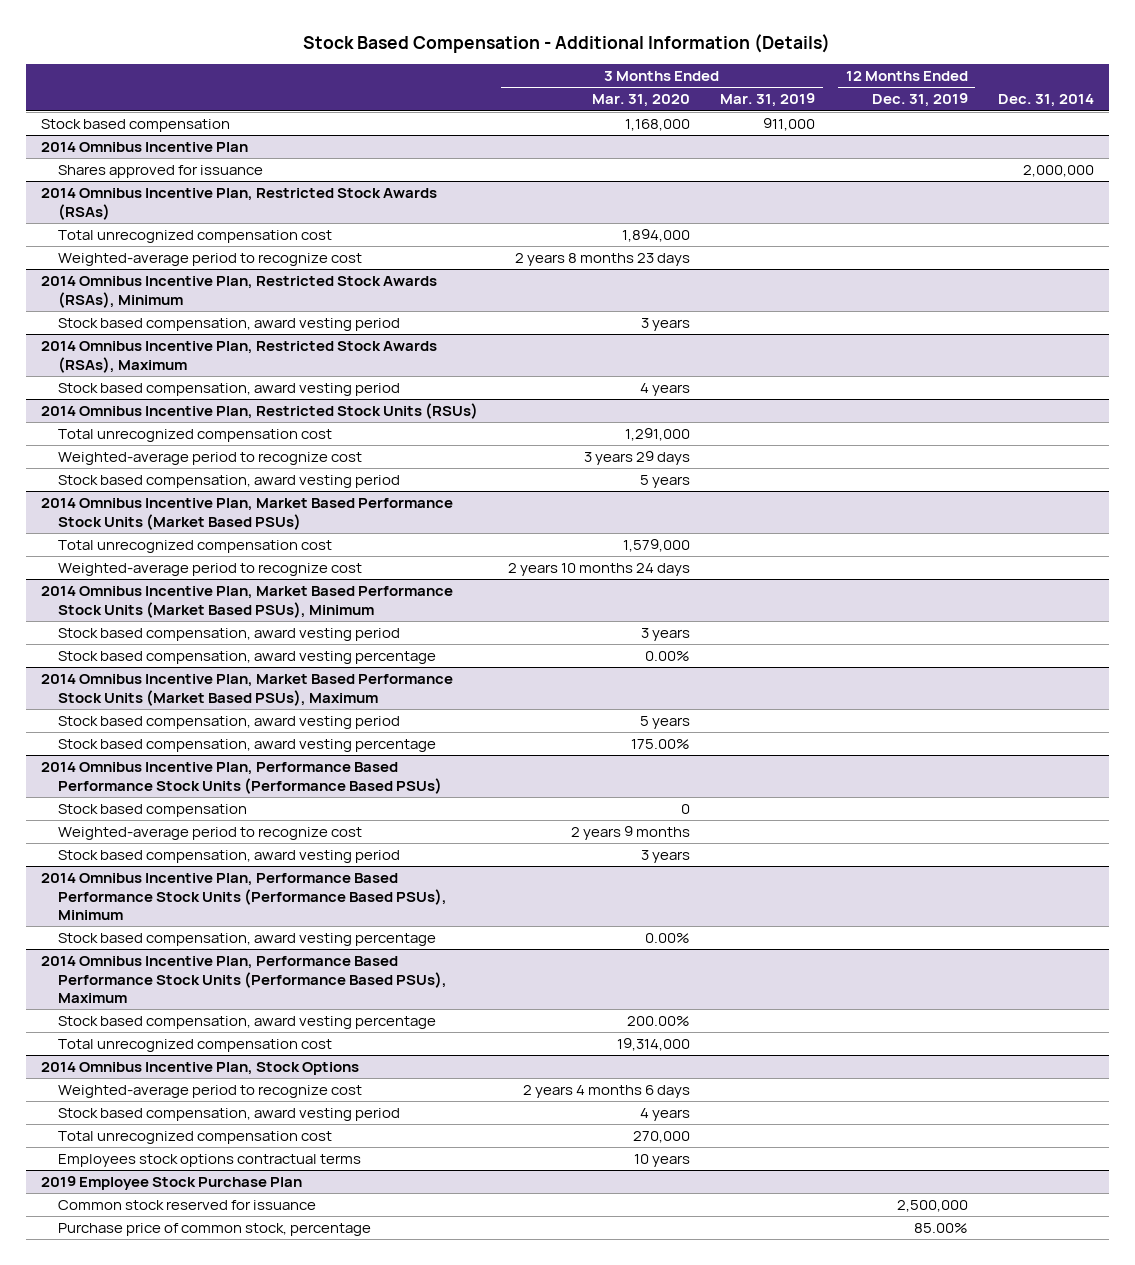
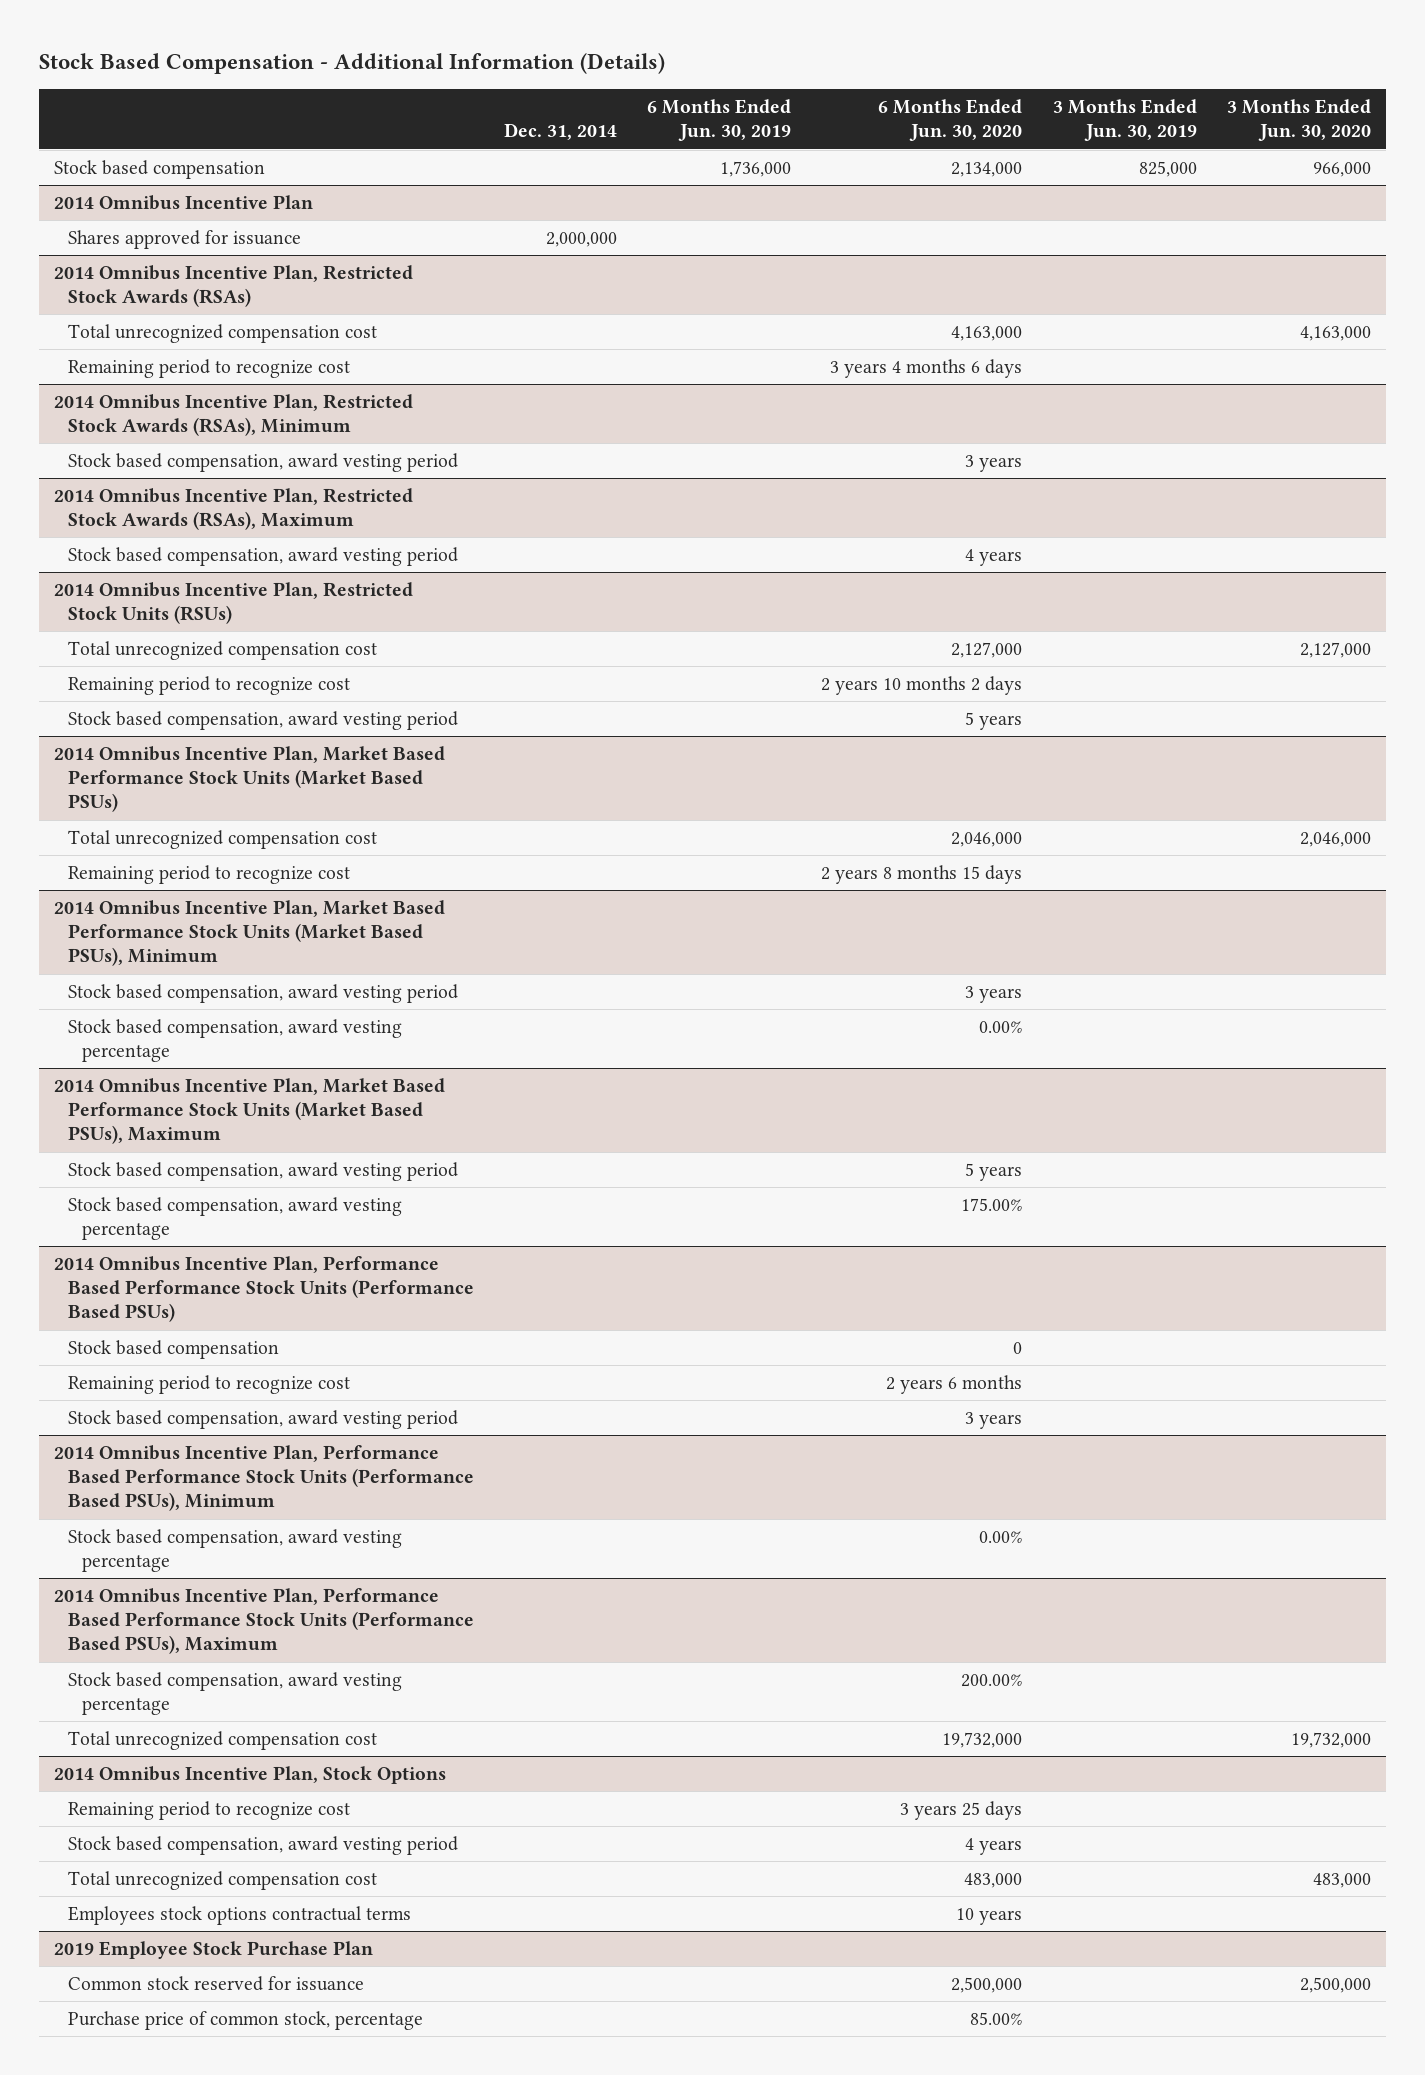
- | 3 Months Ended Mar. 31, 2020 | 3 Months Ended Mar. 31, 2019 | 12 Months Ended Dec. 31, 2019 | Dec. 31, 2014
+ | Dec. 31, 2014 | 6 Months Ended Jun. 30, 2019 | 6 Months Ended Jun. 30, 2020 | 3 Months Ended Jun. 30, 2019 | 3 Months Ended Jun. 30, 2020
@ 2014 Omnibus Incentive Plan, Restricted Stock Awards (RSAs)
- Weighted-average period to recognize cost | 2 years 8 months 23 days | | |
+ Remaining period to recognize cost | | | 3 years 4 months 6 days | |
@ 2014 Omnibus Incentive Plan, Restricted Stock Units (RSUs)
- Weighted-average period to recognize cost | 3 years 29 days | | |
+ Remaining period to recognize cost | | | 2 years 10 months 2 days | |
@ 2014 Omnibus Incentive Plan, Market Based Performance Stock Units (Market Based PSUs)
- Weighted-average period to recognize cost | 2 years 10 months 24 days | | |
+ Remaining period to recognize cost | | | 2 years 8 months 15 days | |
@ 2014 Omnibus Incentive Plan, Performance Based Performance Stock Units (Performance Based PSUs)
- Weighted-average period to recognize cost | 2 years 9 months | | |
+ Remaining period to recognize cost | | | 2 years 6 months | |
@ 2014 Omnibus Incentive Plan, Stock Options
- Weighted-average period to recognize cost | 2 years 4 months 6 days | | |
+ Remaining period to recognize cost | | | 3 years 25 days | |

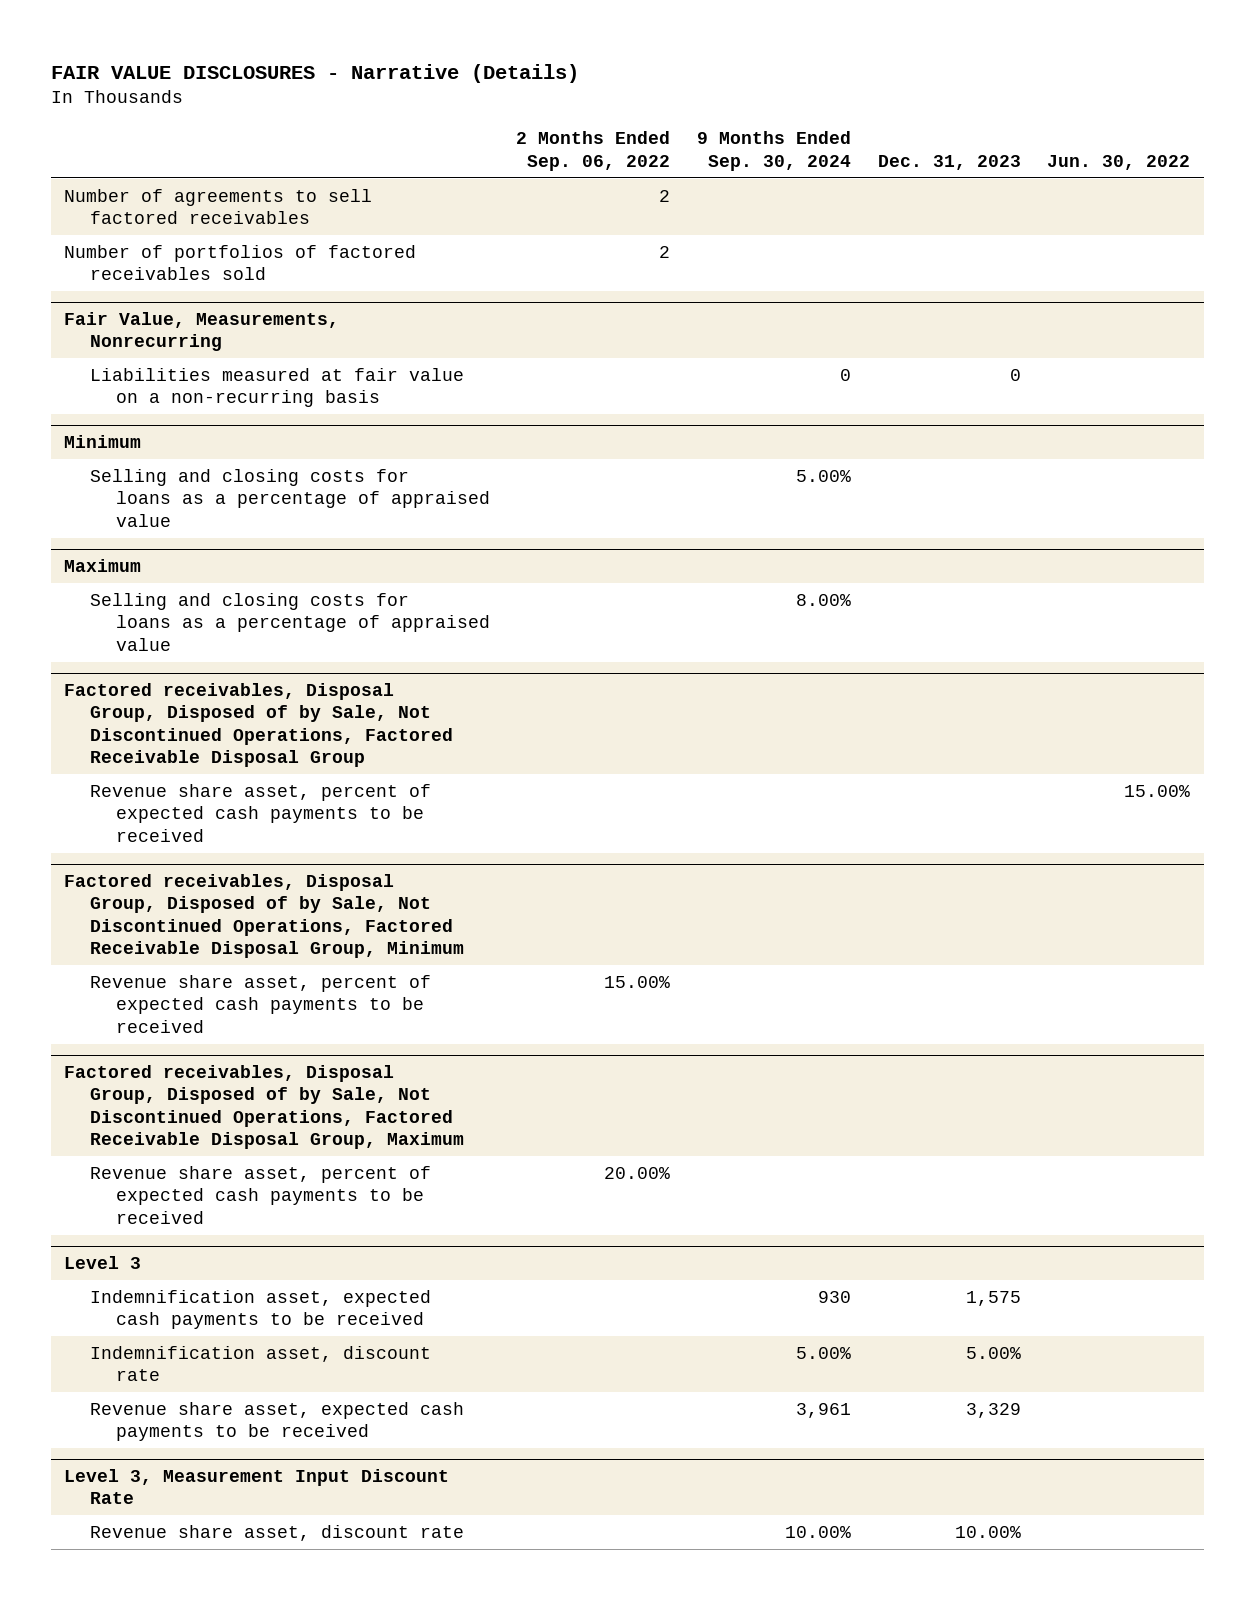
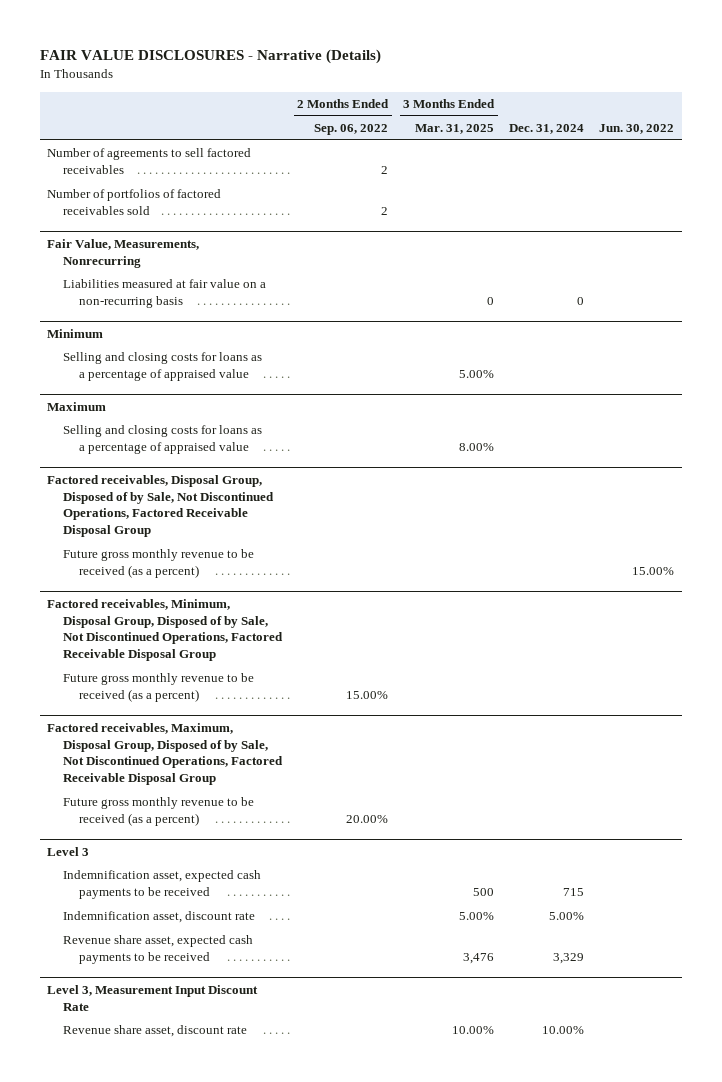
- | 2 Months Ended Sep. 06, 2022 | 9 Months Ended Sep. 30, 2024 | Dec. 31, 2023 | Jun. 30, 2022
+ | 2 Months Ended Sep. 06, 2022 | 3 Months Ended Mar. 31, 2025 | Dec. 31, 2024 | Jun. 30, 2022
@ Factored receivables, Disposal Group, Disposed of by Sale, Not Discontinued Operations, Factored Receivable Disposal Group
- Revenue share asset, percent of expected cash payments to be received | | | | 15.00%
- Factored receivables, Disposal Group, Disposed of by Sale, Not Discontinued Operations, Factored Receivable Disposal Group, Minimum
- Revenue share asset, percent of expected cash payments to be received | 15.00% | | |
- Factored receivables, Disposal Group, Disposed of by Sale, Not Discontinued Operations, Factored Receivable Disposal Group, Maximum
- Revenue share asset, percent of expected cash payments to be received | 20.00% | | |
@ Factored receivables, Disposal Group, Disposed of by Sale, Not Discontinued Operations, Factored Receivable Disposal Group
+ Future gross monthly revenue to be received (as a percent) | | | | 15.00%
+ Factored receivables, Minimum, Disposal Group, Disposed of by Sale, Not Discontinued Operations, Factored Receivable Disposal Group
+ Future gross monthly revenue to be received (as a percent) | 15.00% | | |
+ Factored receivables, Maximum, Disposal Group, Disposed of by Sale, Not Discontinued Operations, Factored Receivable Disposal Group
+ Future gross monthly revenue to be received (as a percent) | 20.00% | | |

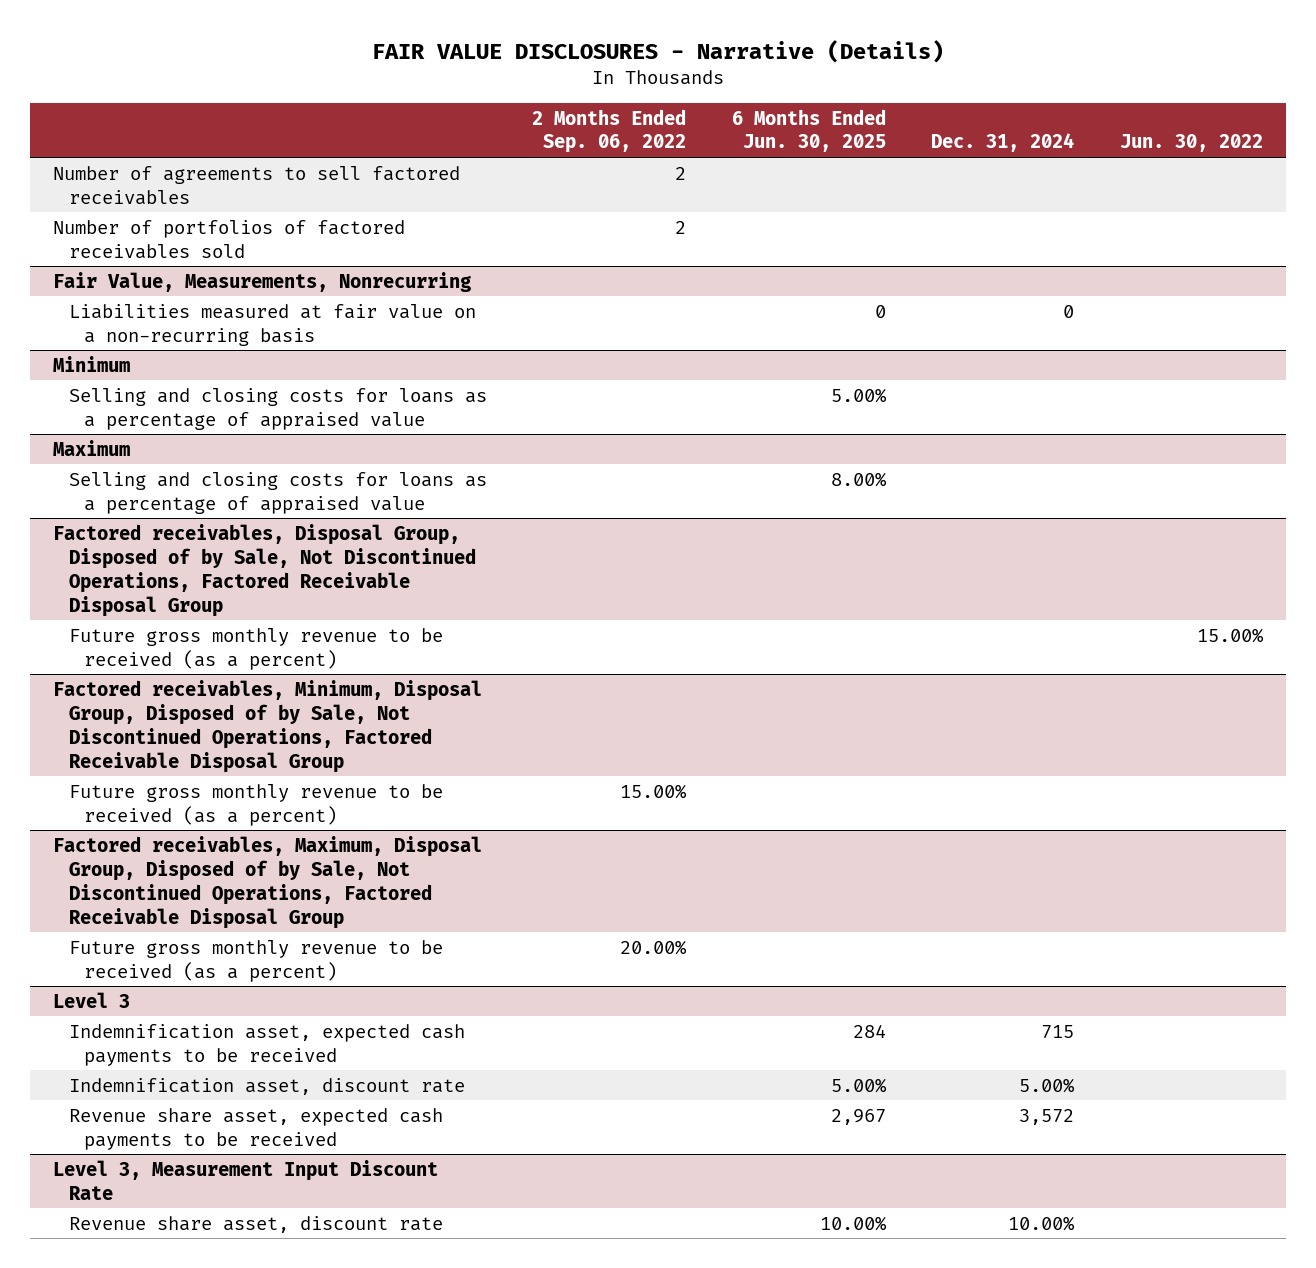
- | 2 Months Ended Sep. 06, 2022 | 3 Months Ended Mar. 31, 2025 | Dec. 31, 2024 | Jun. 30, 2022
+ | 2 Months Ended Sep. 06, 2022 | 6 Months Ended Jun. 30, 2025 | Dec. 31, 2024 | Jun. 30, 2022
@ Level 3
- Revenue share asset, expected cash payments to be received | | 3,476 | 3,329 |
+ Revenue share asset, expected cash payments to be received | | 2,967 | 3,572 |

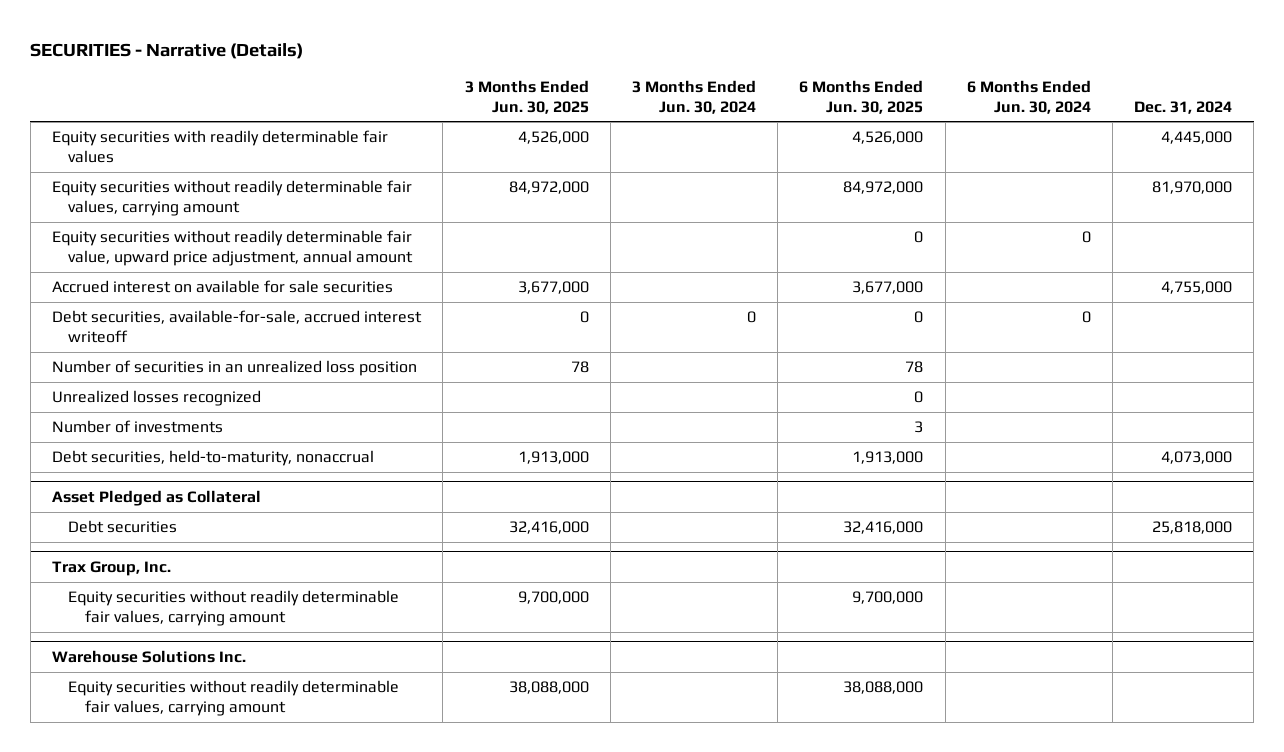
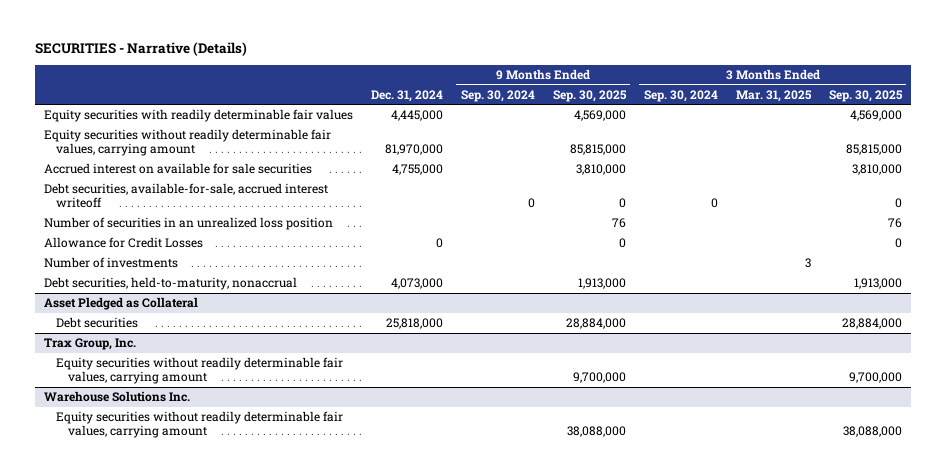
- | 3 Months Ended Jun. 30, 2025 | 3 Months Ended Jun. 30, 2024 | 6 Months Ended Jun. 30, 2025 | 6 Months Ended Jun. 30, 2024 | Dec. 31, 2024
+ | Dec. 31, 2024 | 9 Months Ended Sep. 30, 2024 | 9 Months Ended Sep. 30, 2025 | 3 Months Ended Sep. 30, 2024 | 3 Months Ended Mar. 31, 2025 | 3 Months Ended Sep. 30, 2025
- Equity securities without readily determinable fair value, upward price adjustment, annual amount | | | 0 | 0 |
- Unrealized losses recognized | | | 0 | |
+ Allowance for Credit Losses | 0 | | 0 | | | 0

